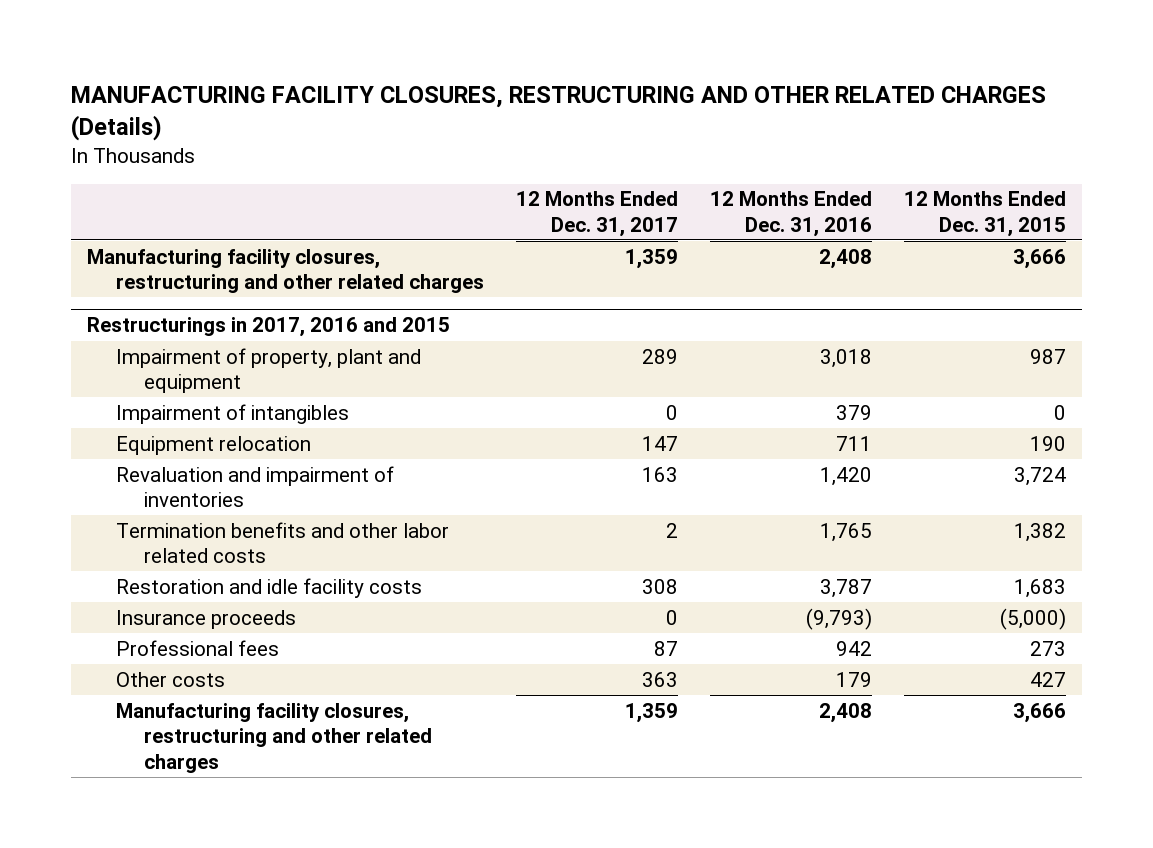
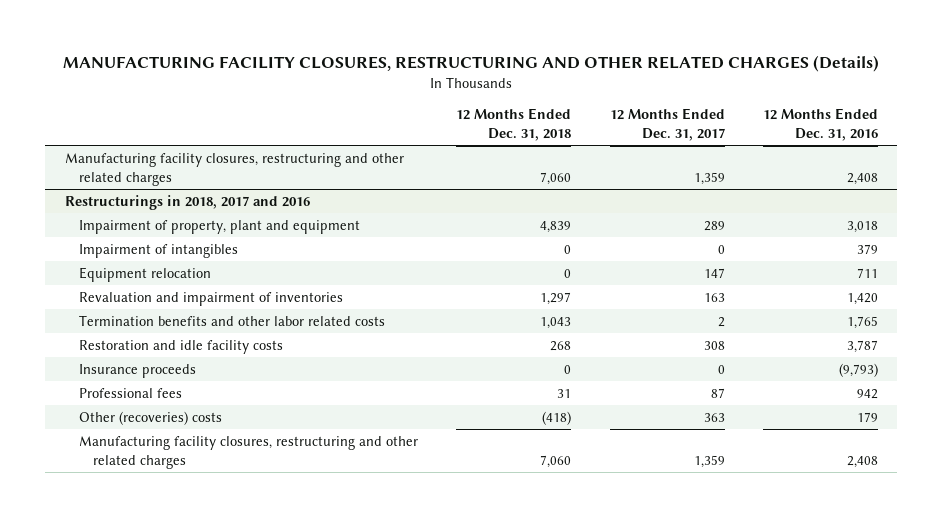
- | 12 Months Ended Dec. 31, 2017 | 12 Months Ended Dec. 31, 2016 | 12 Months Ended Dec. 31, 2015
+ | 12 Months Ended Dec. 31, 2018 | 12 Months Ended Dec. 31, 2017 | 12 Months Ended Dec. 31, 2016
- Restructurings in 2017, 2016 and 2015
+ Restructurings in 2018, 2017 and 2016
- Other costs | 363 | 179 | 427
+ Other (recoveries) costs | (418) | 363 | 179

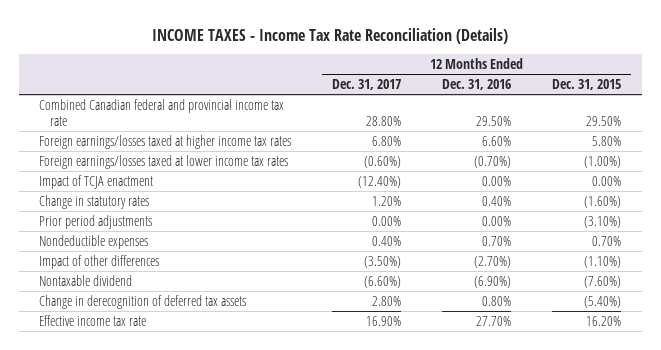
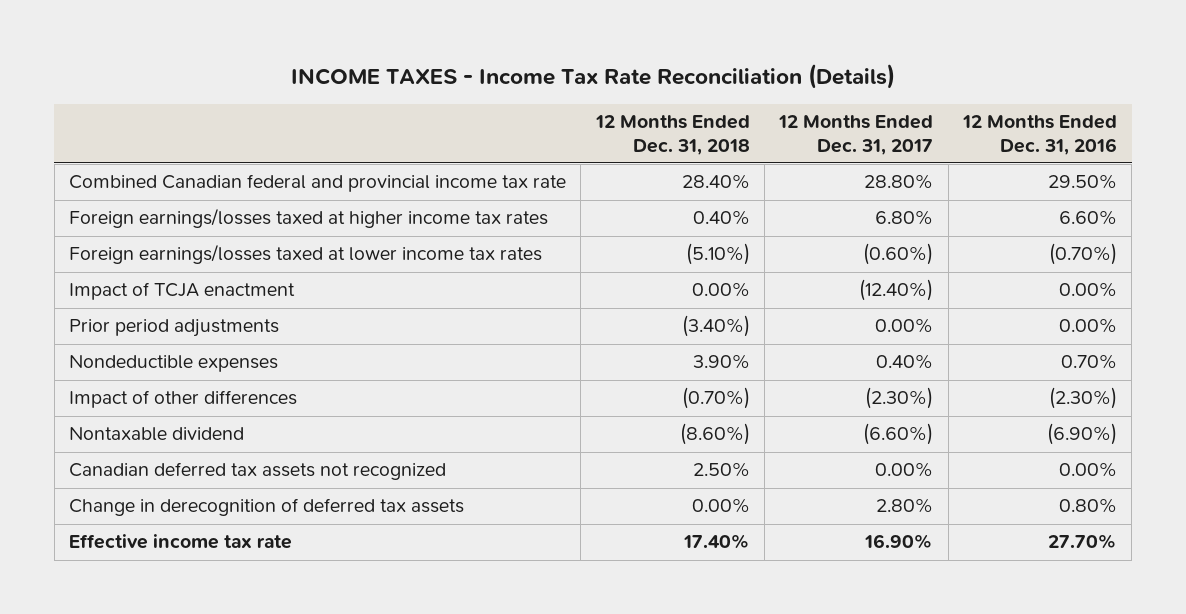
- | 12 Months Ended Dec. 31, 2017 | 12 Months Ended Dec. 31, 2016 | 12 Months Ended Dec. 31, 2015
+ | 12 Months Ended Dec. 31, 2018 | 12 Months Ended Dec. 31, 2017 | 12 Months Ended Dec. 31, 2016
- Change in statutory rates | 1.20% | 0.40% | (1.60%)
- Impact of other differences | (3.50%) | (2.70%) | (1.10%)
+ Impact of other differences | (0.70%) | (2.30%) | (2.30%)
+ Canadian deferred tax assets not recognized | 2.50% | 0.00% | 0.00%

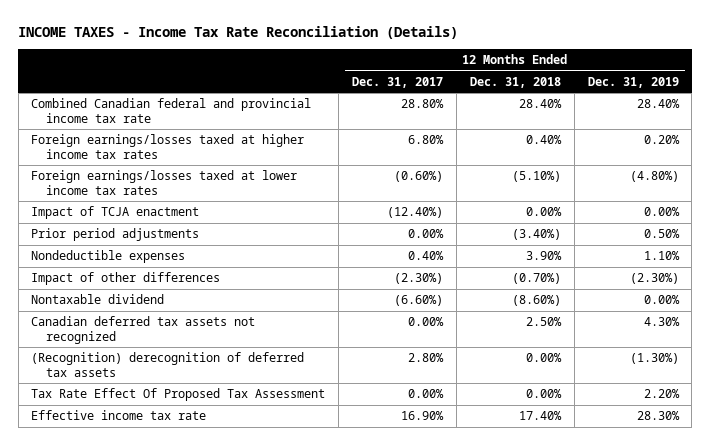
- | 12 Months Ended Dec. 31, 2018 | 12 Months Ended Dec. 31, 2017 | 12 Months Ended Dec. 31, 2016
+ | 12 Months Ended Dec. 31, 2017 | 12 Months Ended Dec. 31, 2018 | 12 Months Ended Dec. 31, 2019
- Change in derecognition of deferred tax assets | 0.00% | 2.80% | 0.80%
+ (Recognition) derecognition of deferred tax assets | 2.80% | 0.00% | (1.30%)
+ Tax Rate Effect Of Proposed Tax Assessment | 0.00% | 0.00% | 2.20%

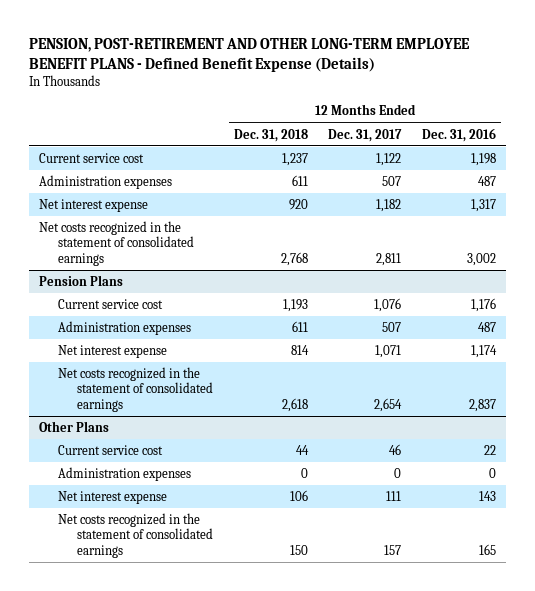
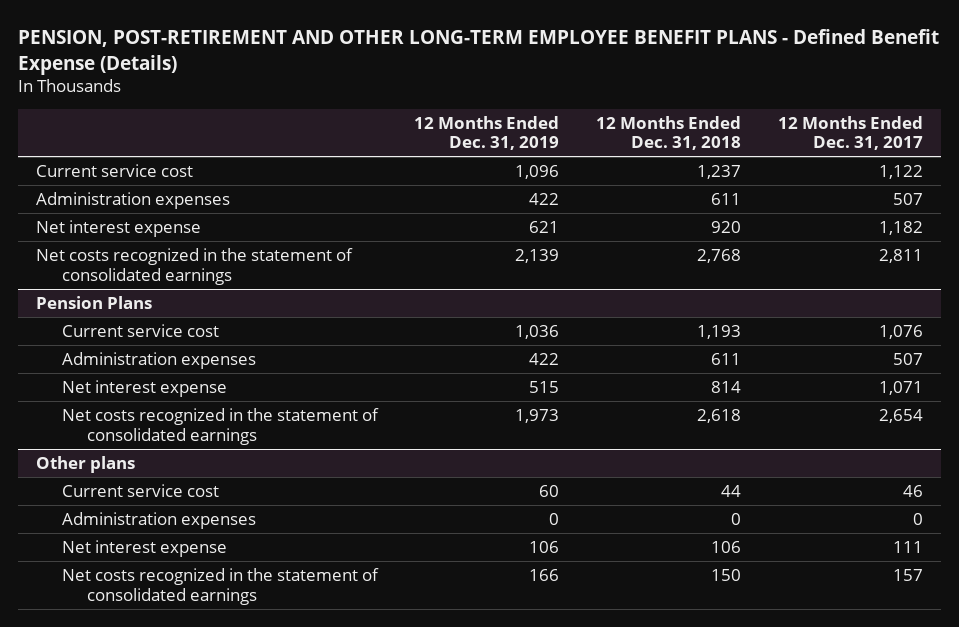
- | 12 Months Ended Dec. 31, 2018 | 12 Months Ended Dec. 31, 2017 | 12 Months Ended Dec. 31, 2016
+ | 12 Months Ended Dec. 31, 2019 | 12 Months Ended Dec. 31, 2018 | 12 Months Ended Dec. 31, 2017
- Other Plans
+ Other plans

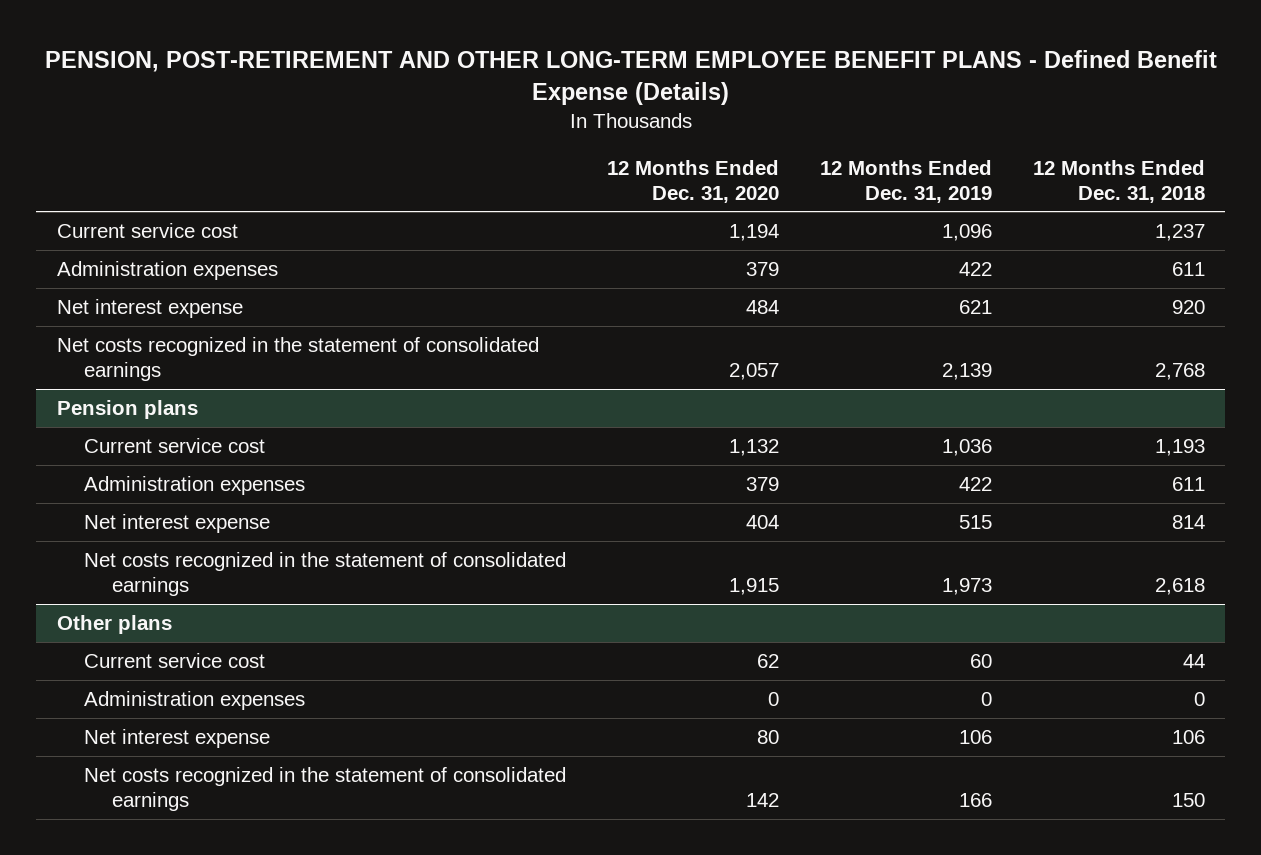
- | 12 Months Ended Dec. 31, 2019 | 12 Months Ended Dec. 31, 2018 | 12 Months Ended Dec. 31, 2017
+ | 12 Months Ended Dec. 31, 2020 | 12 Months Ended Dec. 31, 2019 | 12 Months Ended Dec. 31, 2018
- Pension Plans
+ Pension plans

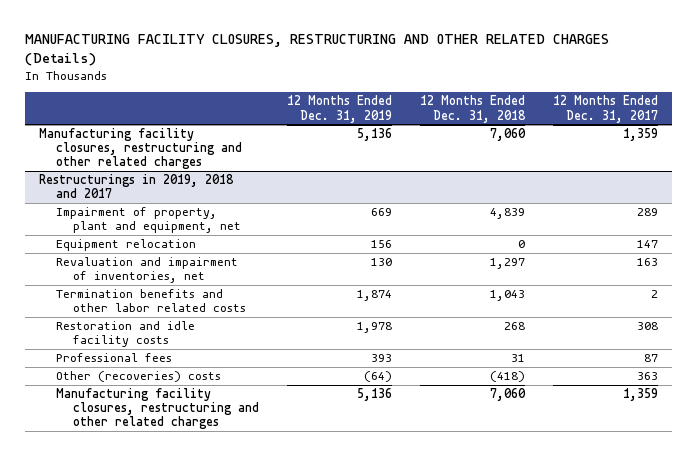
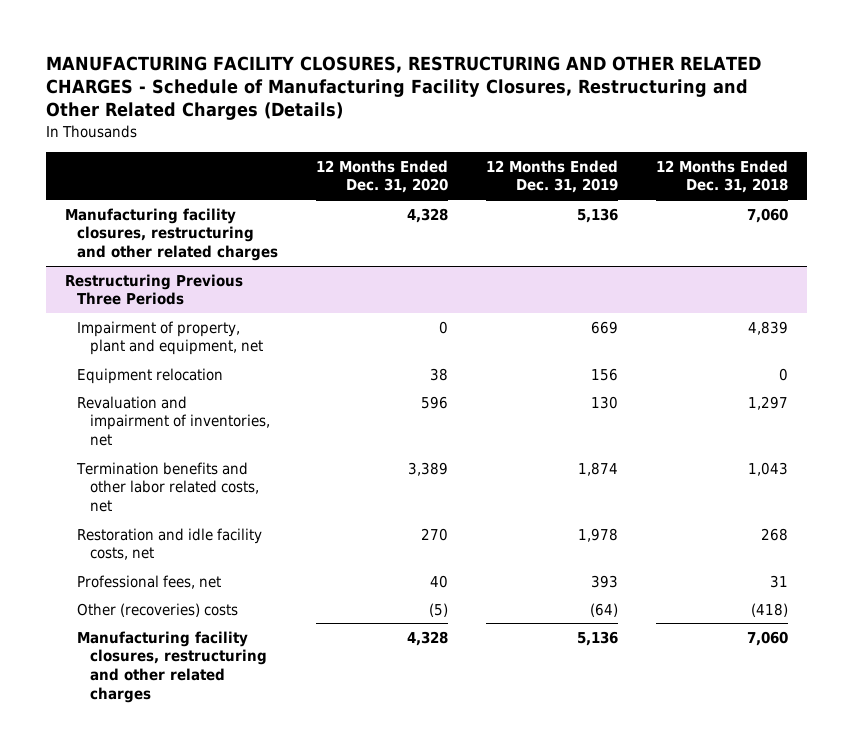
- MANUFACTURING FACILITY CLOSURES, RESTRUCTURING AND OTHER RELATED CHARGES (Details)
+ MANUFACTURING FACILITY CLOSURES, RESTRUCTURING AND OTHER RELATED CHARGES - Schedule of Manufacturing Facility Closures, Restructuring and Other Related Charges (Details)
- | 12 Months Ended Dec. 31, 2019 | 12 Months Ended Dec. 31, 2018 | 12 Months Ended Dec. 31, 2017
+ | 12 Months Ended Dec. 31, 2020 | 12 Months Ended Dec. 31, 2019 | 12 Months Ended Dec. 31, 2018
- Restructurings in 2019, 2018 and 2017
+ Restructuring Previous Three Periods
- Termination benefits and other labor related costs | 1,874 | 1,043 | 2
- Restoration and idle facility costs | 1,978 | 268 | 308
- Professional fees | 393 | 31 | 87
+ Termination benefits and other labor related costs, net | 3,389 | 1,874 | 1,043
+ Restoration and idle facility costs, net | 270 | 1,978 | 268
+ Professional fees, net | 40 | 393 | 31

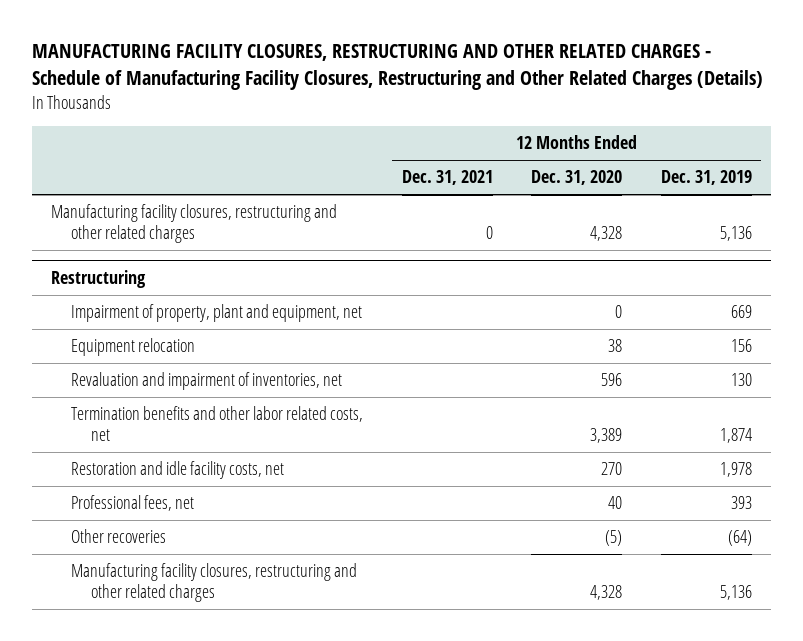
- | 12 Months Ended Dec. 31, 2020 | 12 Months Ended Dec. 31, 2019 | 12 Months Ended Dec. 31, 2018
+ | 12 Months Ended Dec. 31, 2021 | 12 Months Ended Dec. 31, 2020 | 12 Months Ended Dec. 31, 2019
- Restructuring Previous Three Periods
+ Restructuring
- Other (recoveries) costs | (5) | (64) | (418)
+ Other recoveries | | (5) | (64)

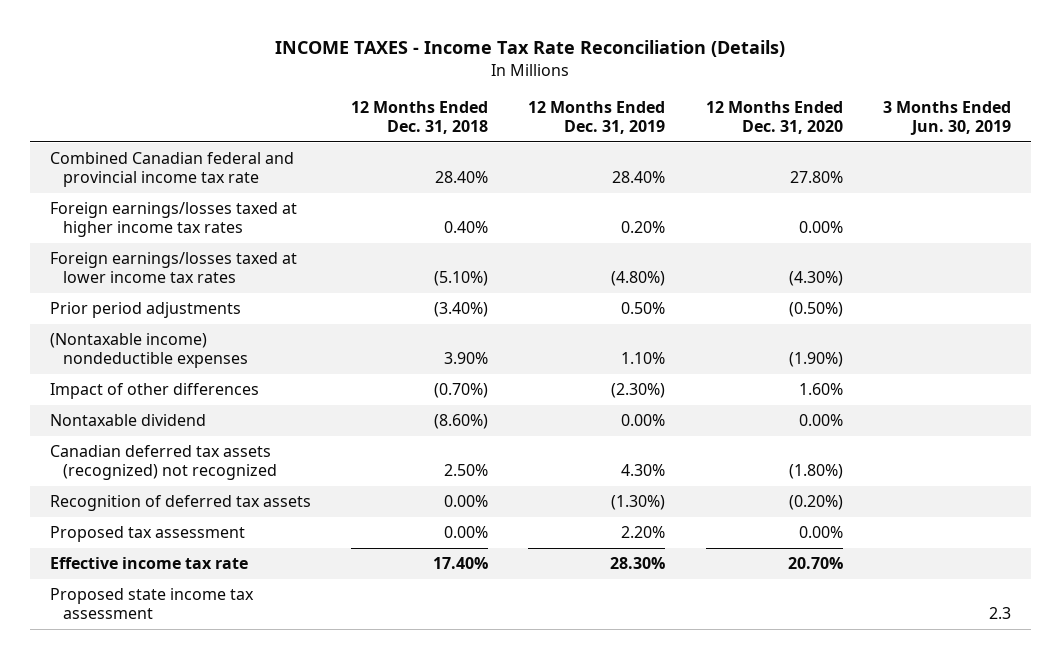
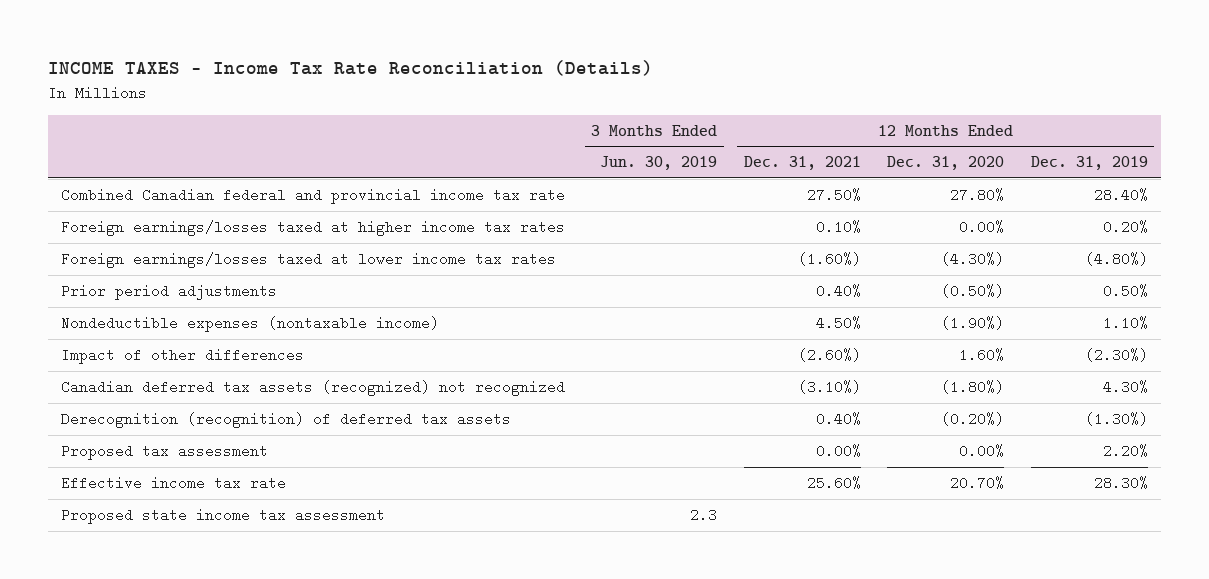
- | 12 Months Ended Dec. 31, 2018 | 12 Months Ended Dec. 31, 2019 | 12 Months Ended Dec. 31, 2020 | 3 Months Ended Jun. 30, 2019
+ | 3 Months Ended Jun. 30, 2019 | 12 Months Ended Dec. 31, 2021 | 12 Months Ended Dec. 31, 2020 | 12 Months Ended Dec. 31, 2019
- (Nontaxable income) nondeductible expenses | 3.90% | 1.10% | (1.90%) |
+ Nondeductible expenses (nontaxable income) | | 4.50% | (1.90%) | 1.10%
- Nontaxable dividend | (8.60%) | 0.00% | 0.00% |
- Recognition of deferred tax assets | 0.00% | (1.30%) | (0.20%) |
+ Derecognition (recognition) of deferred tax assets | | 0.40% | (0.20%) | (1.30%)

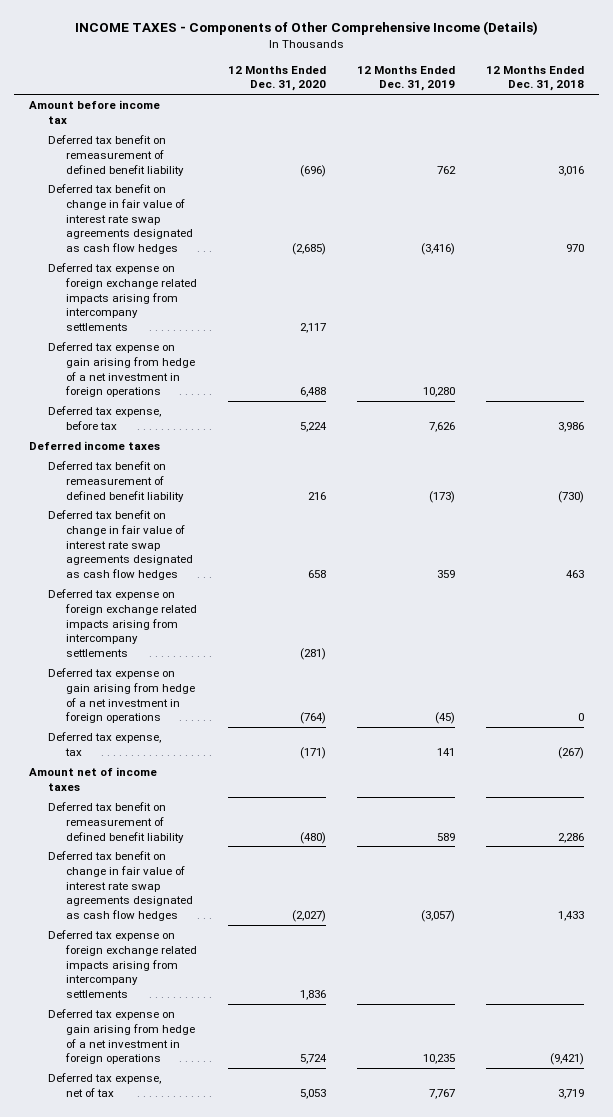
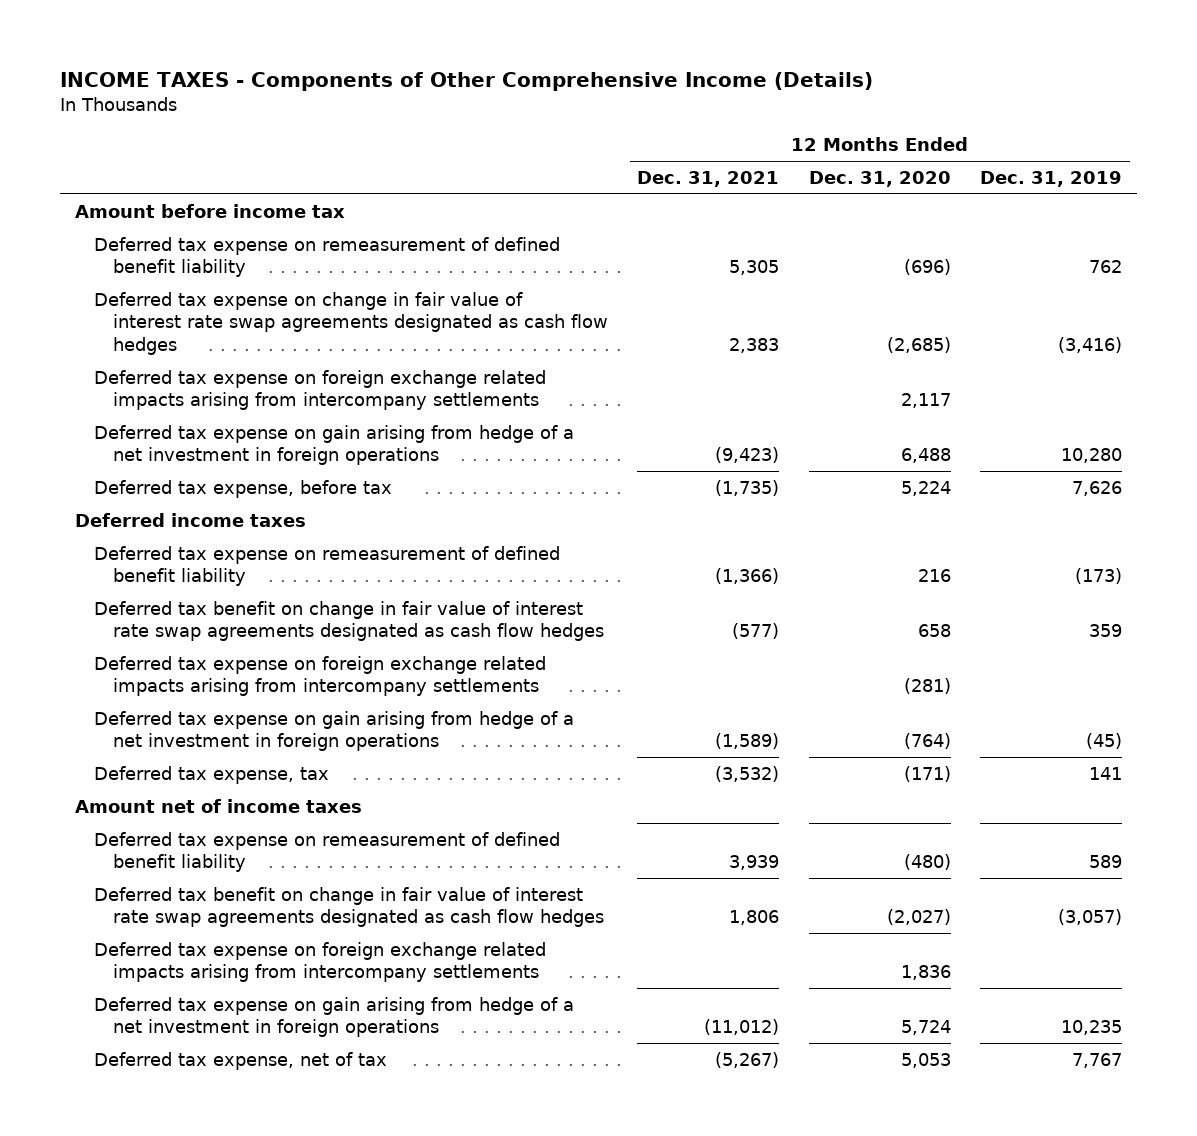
- | 12 Months Ended Dec. 31, 2020 | 12 Months Ended Dec. 31, 2019 | 12 Months Ended Dec. 31, 2018
+ | 12 Months Ended Dec. 31, 2021 | 12 Months Ended Dec. 31, 2020 | 12 Months Ended Dec. 31, 2019
- Deferred tax benefit on remeasurement of defined benefit liability | (696) | 762 | 3,016
- Deferred tax benefit on change in fair value of interest rate swap agreements designated as cash flow hedges | (2,685) | (3,416) | 970
+ Deferred tax expense on remeasurement of defined benefit liability | 5,305 | (696) | 762
+ Deferred tax expense on change in fair value of interest rate swap agreements designated as cash flow hedges | 2,383 | (2,685) | (3,416)
- Deferred tax benefit on remeasurement of defined benefit liability | 216 | (173) | (730)
+ Deferred tax expense on remeasurement of defined benefit liability | (1,366) | 216 | (173)
- Deferred tax benefit on remeasurement of defined benefit liability | (480) | 589 | 2,286
+ Deferred tax expense on remeasurement of defined benefit liability | 3,939 | (480) | 589

